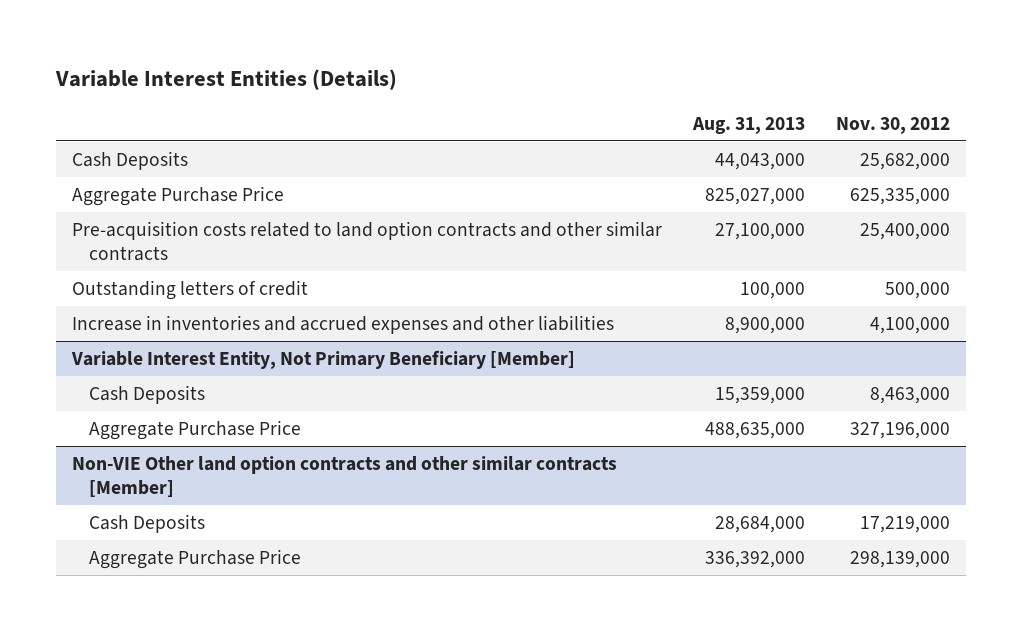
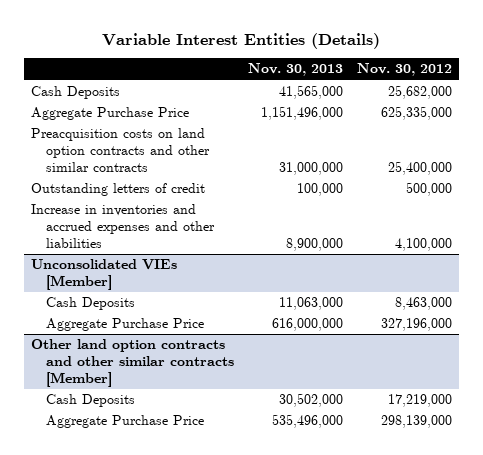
- | Aug. 31, 2013 | Nov. 30, 2012
+ | Nov. 30, 2013 | Nov. 30, 2012
- Pre-acquisition costs related to land option contracts and other similar contracts | 27,100,000 | 25,400,000
+ Preacquisition costs on land option contracts and other similar contracts | 31,000,000 | 25,400,000
- Variable Interest Entity, Not Primary Beneficiary [Member]
+ Unconsolidated VIEs [Member]
- Non-VIE Other land option contracts and other similar contracts [Member]
+ Other land option contracts and other similar contracts [Member]

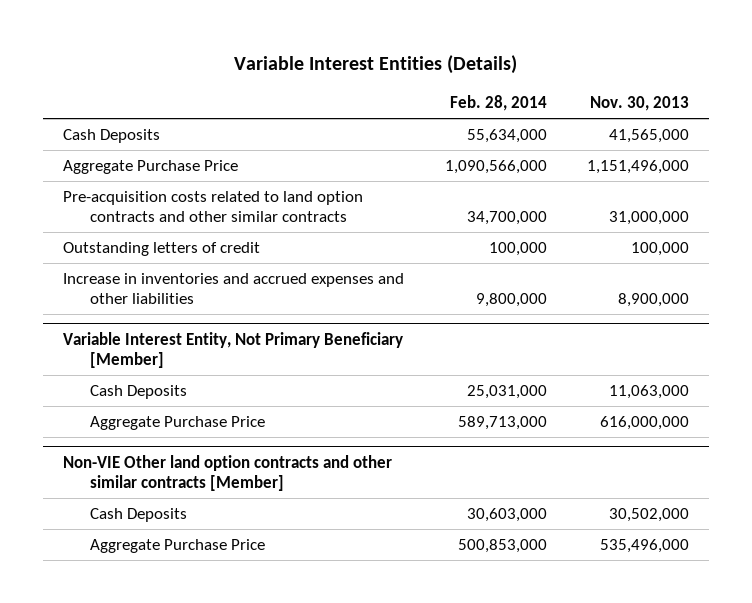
- | Nov. 30, 2013 | Nov. 30, 2012
+ | Feb. 28, 2014 | Nov. 30, 2013
- Preacquisition costs on land option contracts and other similar contracts | 31,000,000 | 25,400,000
+ Pre-acquisition costs related to land option contracts and other similar contracts | 34,700,000 | 31,000,000
- Unconsolidated VIEs [Member]
+ Variable Interest Entity, Not Primary Beneficiary [Member]
- Other land option contracts and other similar contracts [Member]
+ Non-VIE Other land option contracts and other similar contracts [Member]

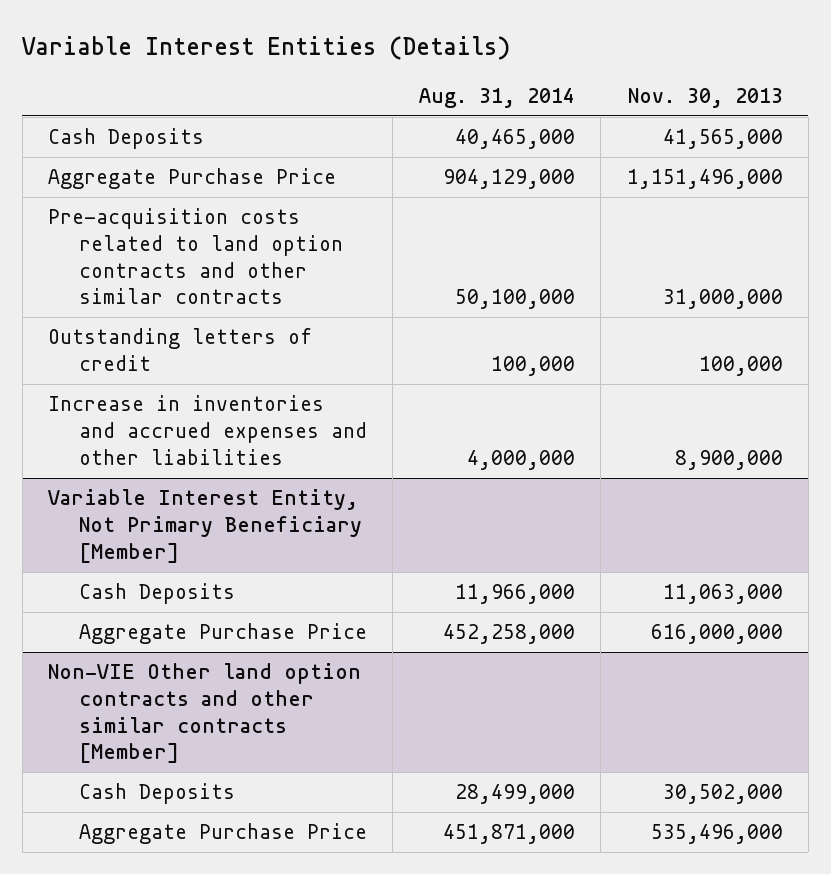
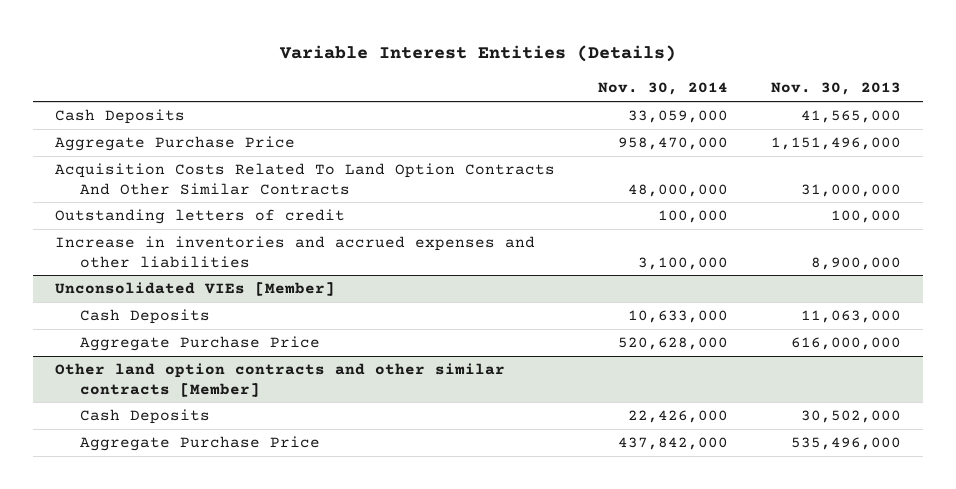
- | Aug. 31, 2014 | Nov. 30, 2013
+ | Nov. 30, 2014 | Nov. 30, 2013
- Pre-acquisition costs related to land option contracts and other similar contracts | 50,100,000 | 31,000,000
+ Acquisition Costs Related To Land Option Contracts And Other Similar Contracts | 48,000,000 | 31,000,000
- Variable Interest Entity, Not Primary Beneficiary [Member]
+ Unconsolidated VIEs [Member]
- Non-VIE Other land option contracts and other similar contracts [Member]
+ Other land option contracts and other similar contracts [Member]

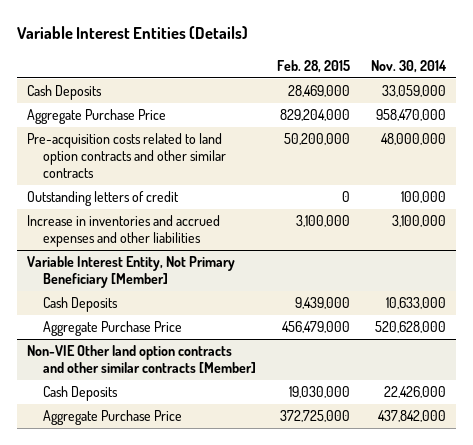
- | Nov. 30, 2014 | Nov. 30, 2013
+ | Feb. 28, 2015 | Nov. 30, 2014
- Acquisition Costs Related To Land Option Contracts And Other Similar Contracts | 48,000,000 | 31,000,000
+ Pre-acquisition costs related to land option contracts and other similar contracts | 50,200,000 | 48,000,000
- Unconsolidated VIEs [Member]
+ Variable Interest Entity, Not Primary Beneficiary [Member]
- Other land option contracts and other similar contracts [Member]
+ Non-VIE Other land option contracts and other similar contracts [Member]

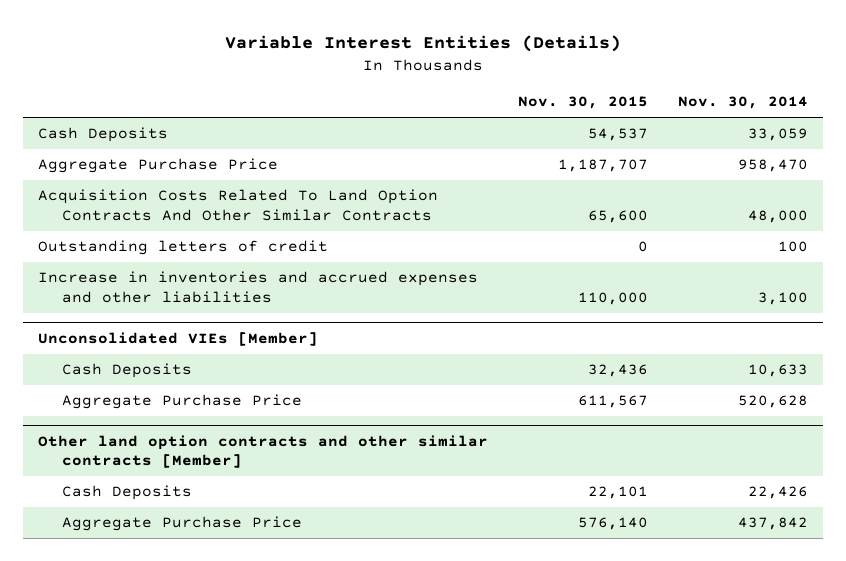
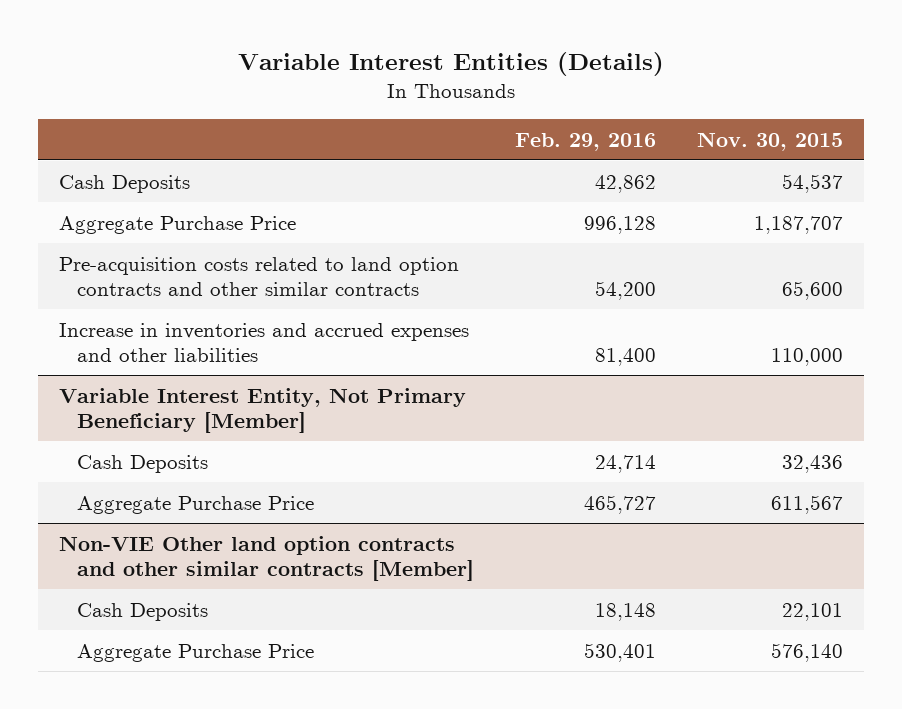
- | Nov. 30, 2015 | Nov. 30, 2014
+ | Feb. 29, 2016 | Nov. 30, 2015
- Acquisition Costs Related To Land Option Contracts And Other Similar Contracts | 65,600 | 48,000
- Outstanding letters of credit | 0 | 100
+ Pre-acquisition costs related to land option contracts and other similar contracts | 54,200 | 65,600
- Unconsolidated VIEs [Member]
+ Variable Interest Entity, Not Primary Beneficiary [Member]
- Other land option contracts and other similar contracts [Member]
+ Non-VIE Other land option contracts and other similar contracts [Member]

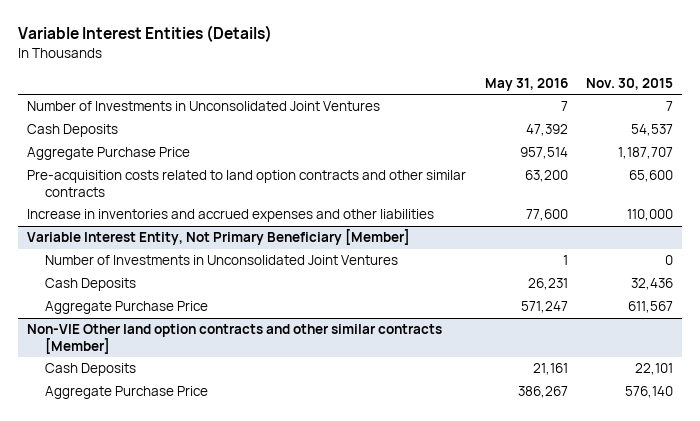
- | Feb. 29, 2016 | Nov. 30, 2015
+ | May 31, 2016 | Nov. 30, 2015
+ Number of Investments in Unconsolidated Joint Ventures | 7 | 7
@ Variable Interest Entity, Not Primary Beneficiary [Member]
+ Number of Investments in Unconsolidated Joint Ventures | 1 | 0

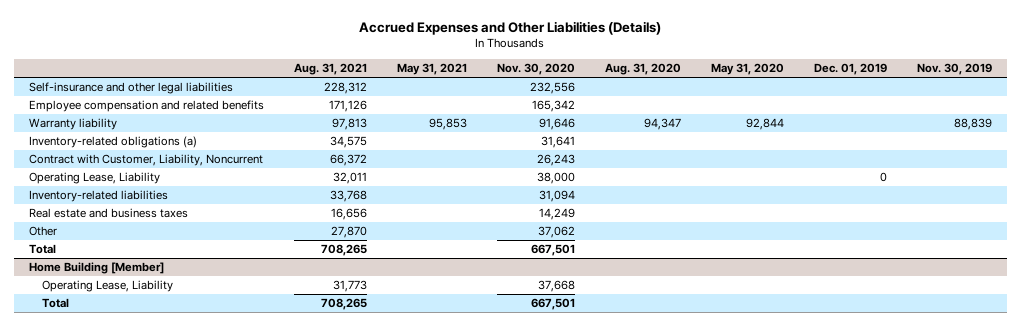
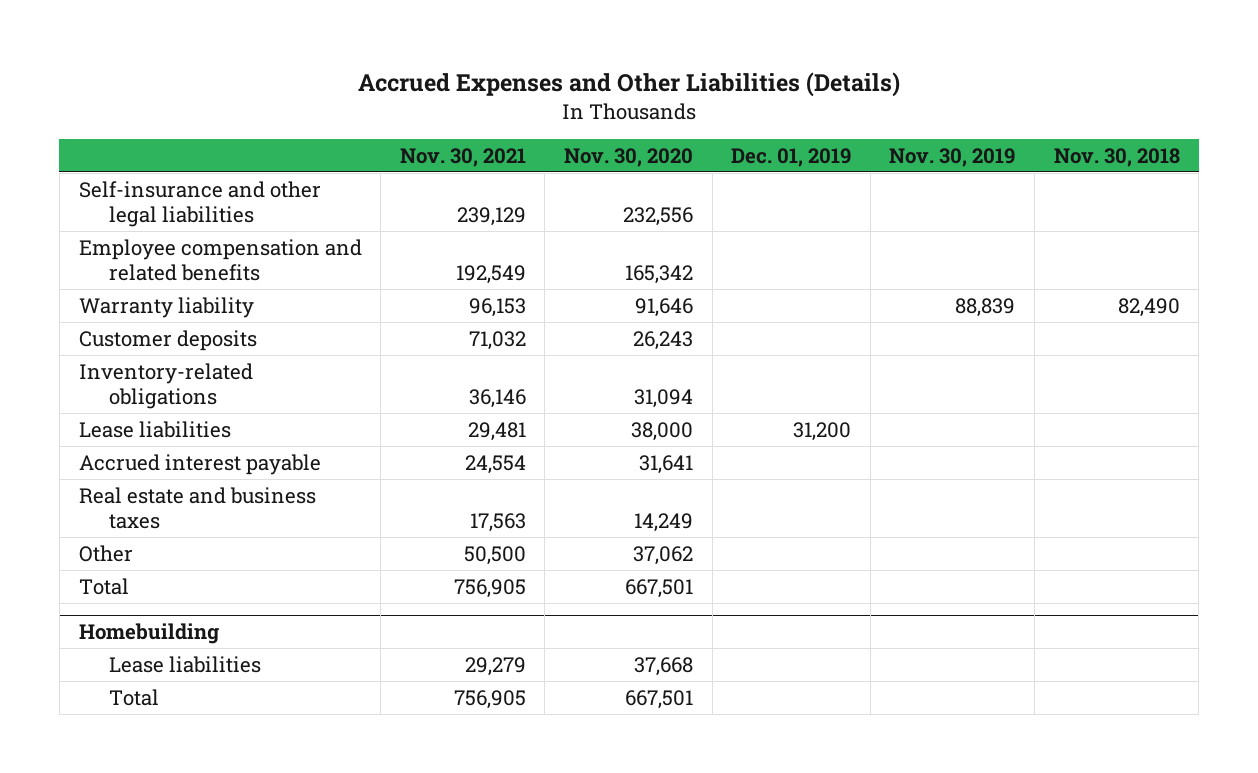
- | Aug. 31, 2021 | May 31, 2021 | Nov. 30, 2020 | Aug. 31, 2020 | May 31, 2020 | Dec. 01, 2019 | Nov. 30, 2019
+ | Nov. 30, 2021 | Nov. 30, 2020 | Dec. 01, 2019 | Nov. 30, 2019 | Nov. 30, 2018
- Inventory-related obligations (a) | 34,575 | | 31,641 | | | |
- Contract with Customer, Liability, Noncurrent | 66,372 | | 26,243 | | | |
- Operating Lease, Liability | 32,011 | | 38,000 | | | 0 |
- Inventory-related liabilities | 33,768 | | 31,094 | | | |
+ Customer deposits | 71,032 | 26,243 | | |
+ Inventory-related obligations | 36,146 | 31,094 | | |
+ Lease liabilities | 29,481 | 38,000 | 31,200 | |
+ Accrued interest payable | 24,554 | 31,641 | | |
- Home Building [Member]
- Operating Lease, Liability | 31,773 | | 37,668 | | | |
+ Homebuilding
+ Lease liabilities | 29,279 | 37,668 | | |

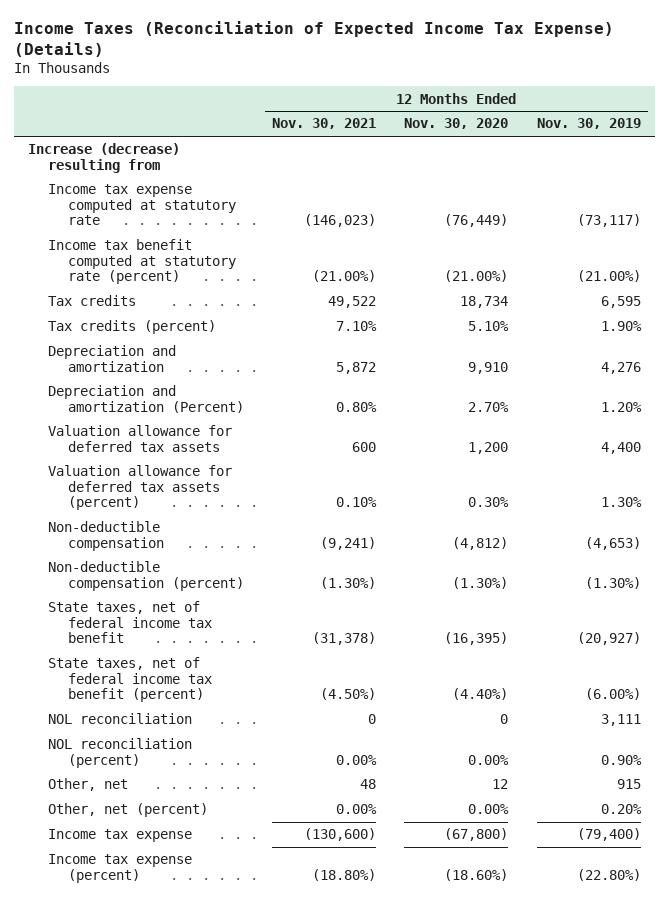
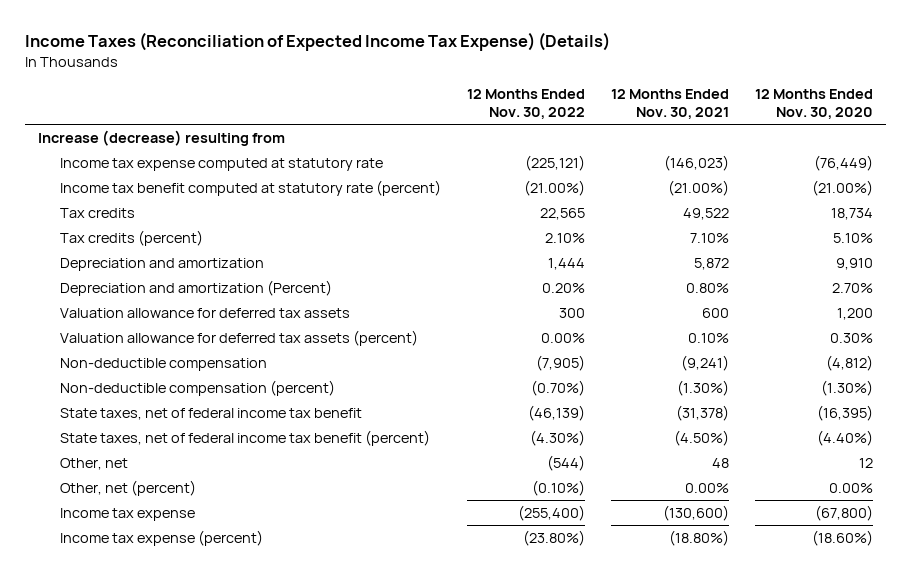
- | 12 Months Ended Nov. 30, 2021 | 12 Months Ended Nov. 30, 2020 | 12 Months Ended Nov. 30, 2019
+ | 12 Months Ended Nov. 30, 2022 | 12 Months Ended Nov. 30, 2021 | 12 Months Ended Nov. 30, 2020
- NOL reconciliation | 0 | 0 | 3,111
- NOL reconciliation (percent) | 0.00% | 0.00% | 0.90%

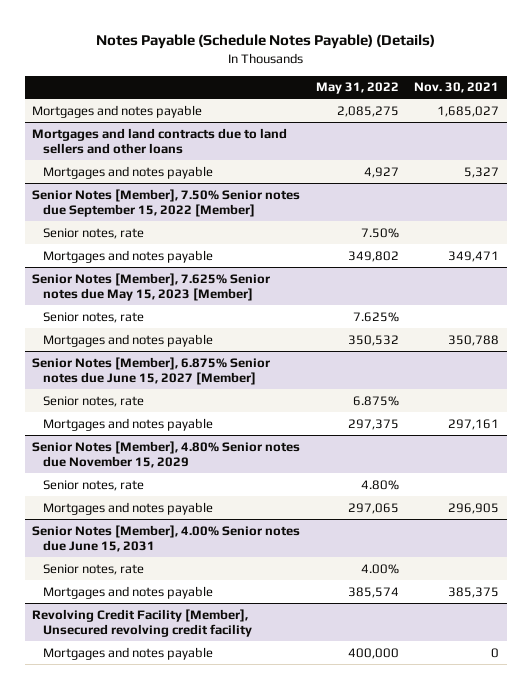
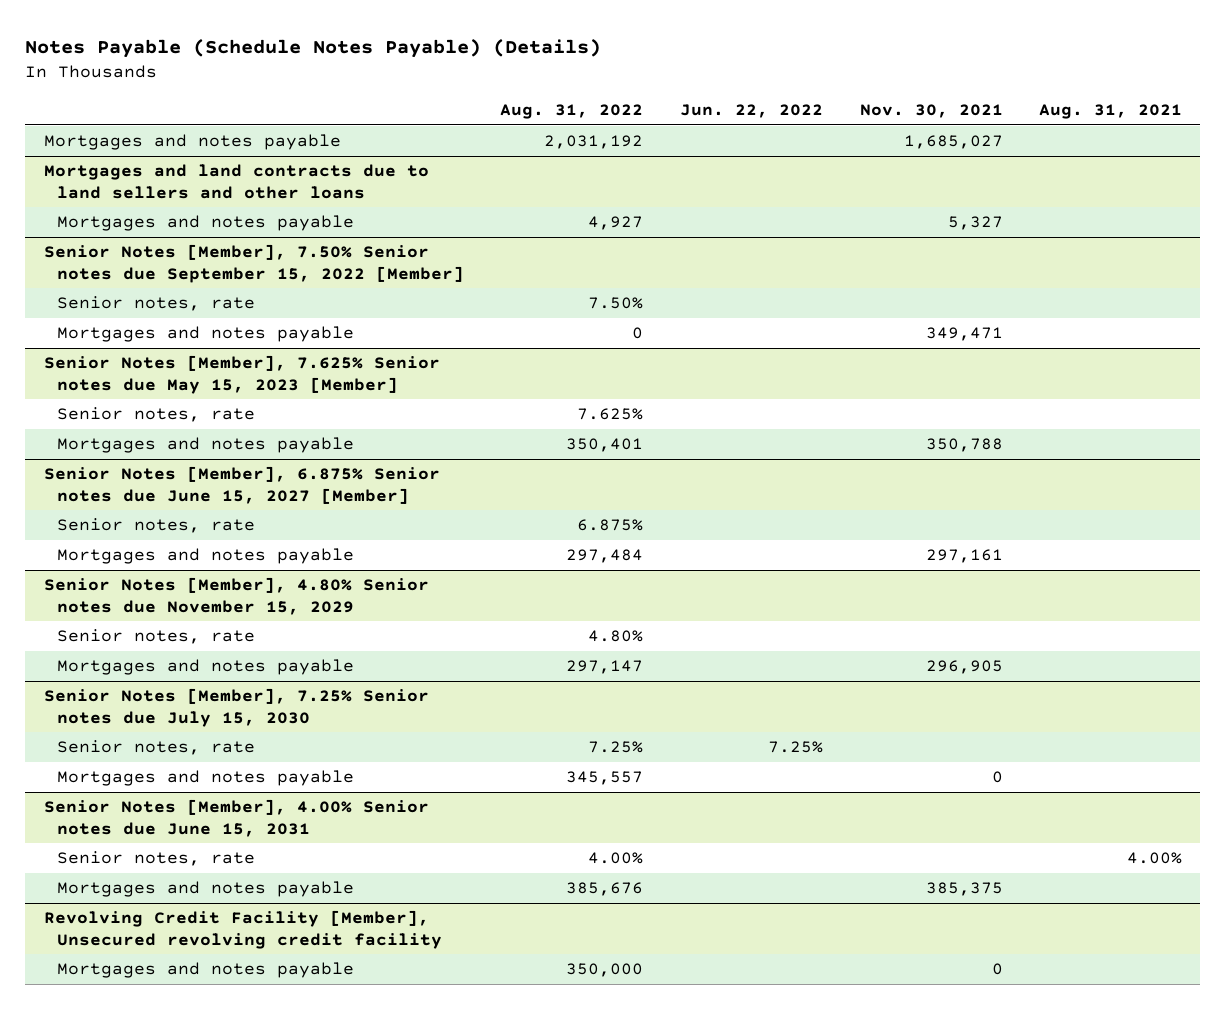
- | May 31, 2022 | Nov. 30, 2021
+ | Aug. 31, 2022 | Jun. 22, 2022 | Nov. 30, 2021 | Aug. 31, 2021
+ Senior Notes [Member], 7.25% Senior notes due July 15, 2030
+ Senior notes, rate | 7.25% | 7.25% | |
+ Mortgages and notes payable | 345,557 | | 0 |

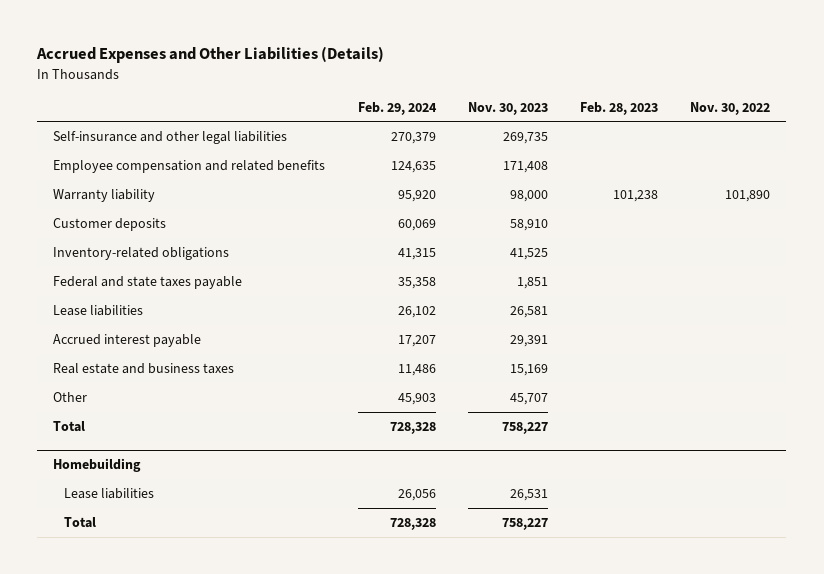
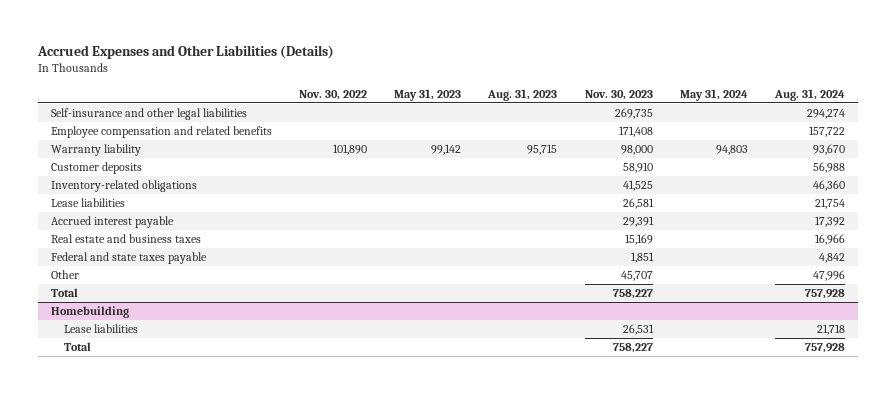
- | Feb. 29, 2024 | Nov. 30, 2023 | Feb. 28, 2023 | Nov. 30, 2022
+ | Nov. 30, 2022 | May 31, 2023 | Aug. 31, 2023 | Nov. 30, 2023 | May 31, 2024 | Aug. 31, 2024
moved down: Federal and state taxes payable | | | | 1,851 | | 4,842

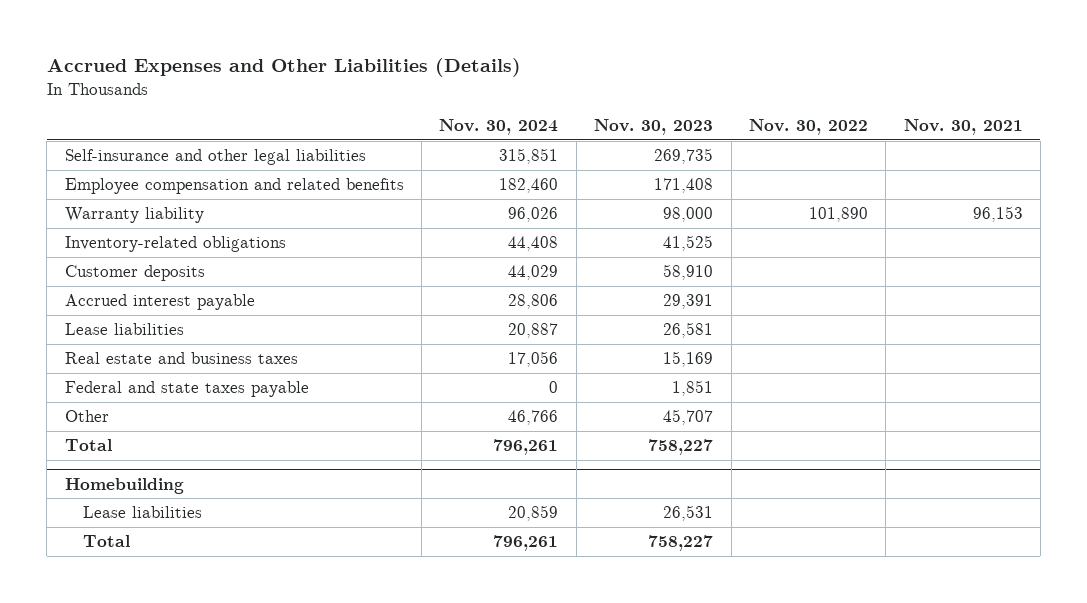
- | Nov. 30, 2022 | May 31, 2023 | Aug. 31, 2023 | Nov. 30, 2023 | May 31, 2024 | Aug. 31, 2024
+ | Nov. 30, 2024 | Nov. 30, 2023 | Nov. 30, 2022 | Nov. 30, 2021
moved down: Customer deposits | 44,029 | 58,910 | |
moved down: Lease liabilities | 20,887 | 26,581 | |

